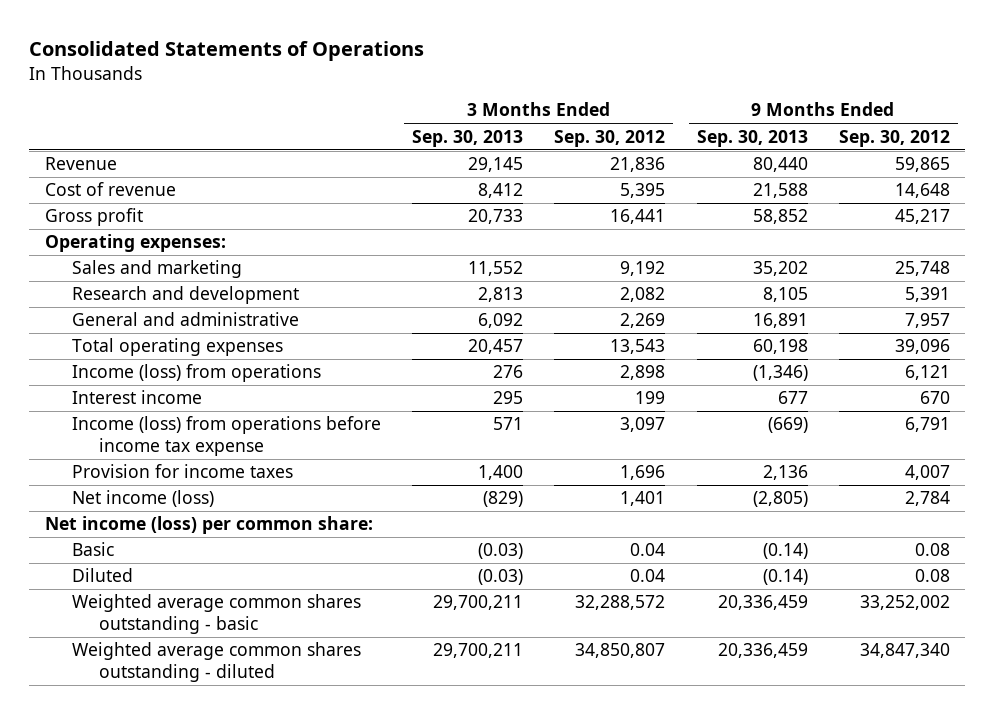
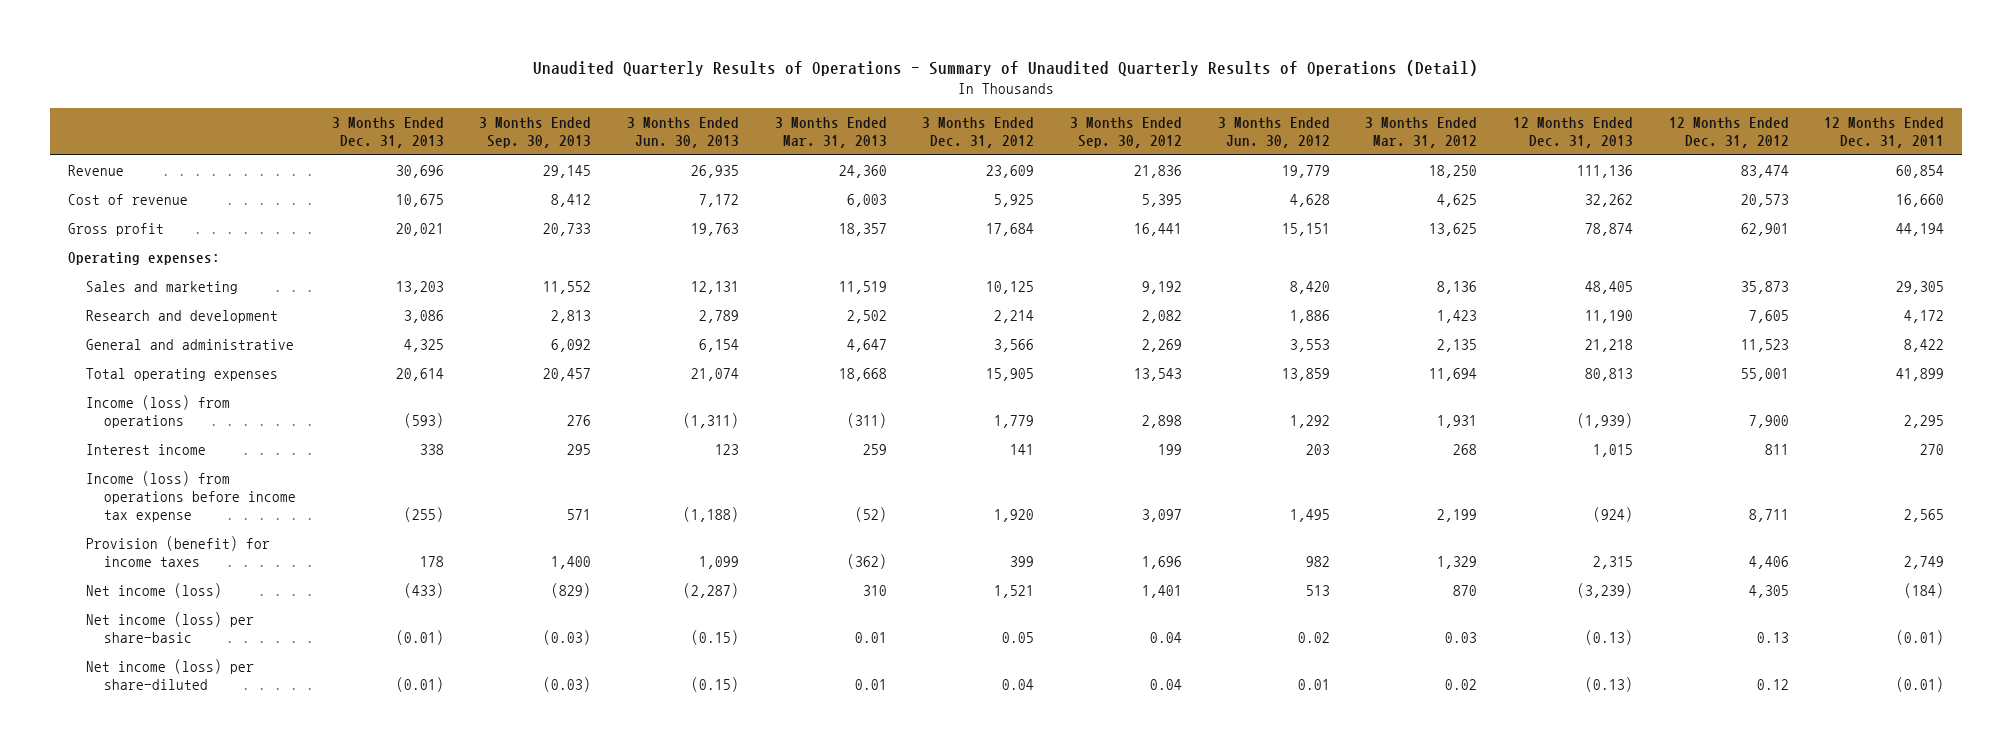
- Consolidated Statements of Operations
+ Unaudited Quarterly Results of Operations - Summary of Unaudited Quarterly Results of Operations (Detail)
- | 3 Months Ended Sep. 30, 2013 | 3 Months Ended Sep. 30, 2012 | 9 Months Ended Sep. 30, 2013 | 9 Months Ended Sep. 30, 2012
+ | 3 Months Ended Dec. 31, 2013 | 3 Months Ended Sep. 30, 2013 | 3 Months Ended Jun. 30, 2013 | 3 Months Ended Mar. 31, 2013 | 3 Months Ended Dec. 31, 2012 | 3 Months Ended Sep. 30, 2012 | 3 Months Ended Jun. 30, 2012 | 3 Months Ended Mar. 31, 2012 | 12 Months Ended Dec. 31, 2013 | 12 Months Ended Dec. 31, 2012 | 12 Months Ended Dec. 31, 2011
- Provision for income taxes | 1,400 | 1,696 | 2,136 | 4,007
+ Provision (benefit) for income taxes | 178 | 1,400 | 1,099 | (362) | 399 | 1,696 | 982 | 1,329 | 2,315 | 4,406 | 2,749
- Net income (loss) per common share:
- Basic | (0.03) | 0.04 | (0.14) | 0.08
- Diluted | (0.03) | 0.04 | (0.14) | 0.08
- Weighted average common shares outstanding - basic | 29,700,211 | 32,288,572 | 20,336,459 | 33,252,002
- Weighted average common shares outstanding - diluted | 29,700,211 | 34,850,807 | 20,336,459 | 34,847,340
+ Net income (loss) per share-basic | (0.01) | (0.03) | (0.15) | 0.01 | 0.05 | 0.04 | 0.02 | 0.03 | (0.13) | 0.13 | (0.01)
+ Net income (loss) per share-diluted | (0.01) | (0.03) | (0.15) | 0.01 | 0.04 | 0.04 | 0.01 | 0.02 | (0.13) | 0.12 | (0.01)

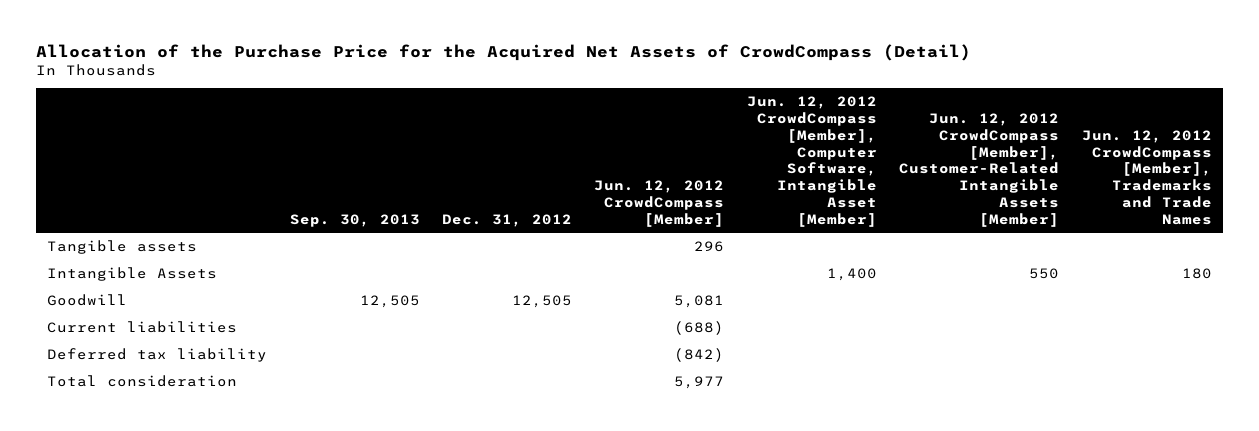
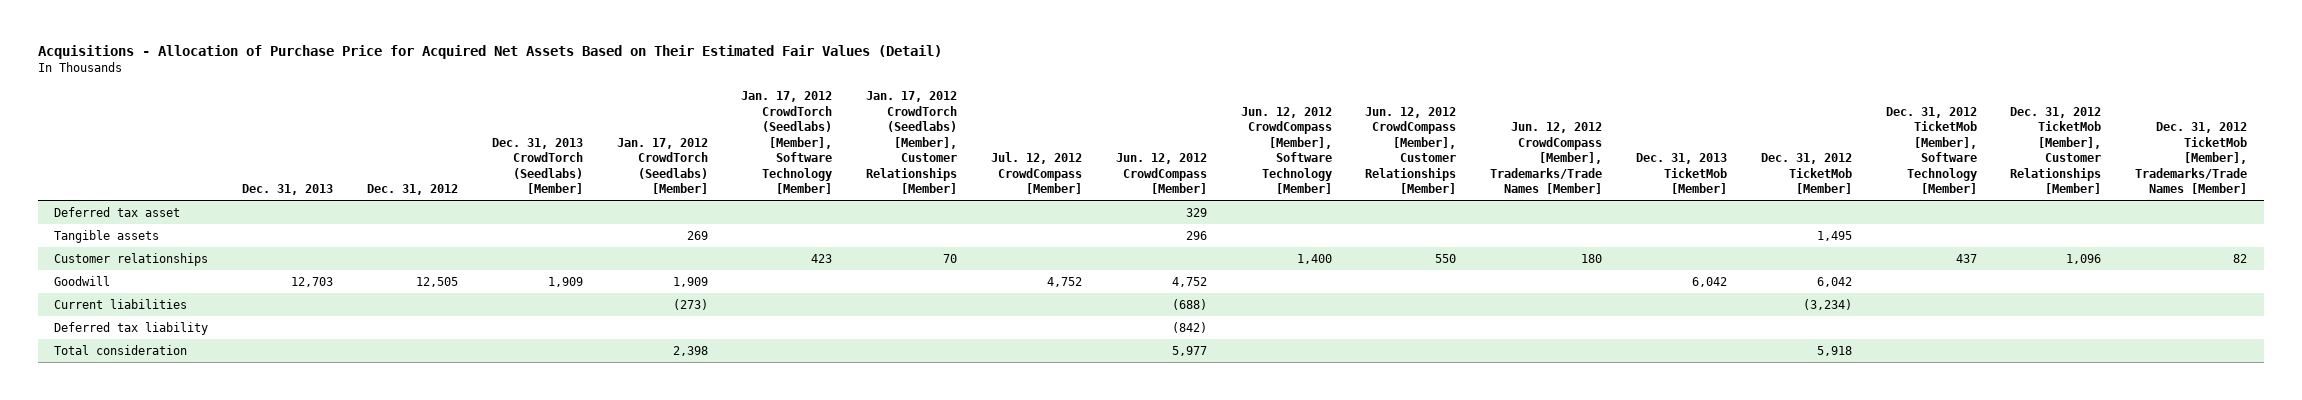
- Allocation of the Purchase Price for the Acquired Net Assets of CrowdCompass (Detail)
+ Acquisitions - Allocation of Purchase Price for Acquired Net Assets Based on Their Estimated Fair Values (Detail)
- | Sep. 30, 2013 | Dec. 31, 2012 | Jun. 12, 2012 CrowdCompass [Member] | Jun. 12, 2012 CrowdCompass [Member], Computer Software, Intangible Asset [Member] | Jun. 12, 2012 CrowdCompass [Member], Customer-Related Intangible Assets [Member] | Jun. 12, 2012 CrowdCompass [Member], Trademarks and Trade Names
+ | Dec. 31, 2013 | Dec. 31, 2012 | Dec. 31, 2013 CrowdTorch (Seedlabs) [Member] | Jan. 17, 2012 CrowdTorch (Seedlabs) [Member] | Jan. 17, 2012 CrowdTorch (Seedlabs) [Member], Software Technology [Member] | Jan. 17, 2012 CrowdTorch (Seedlabs) [Member], Customer Relationships [Member] | Jul. 12, 2012 CrowdCompass [Member] | Jun. 12, 2012 CrowdCompass [Member] | Jun. 12, 2012 CrowdCompass [Member], Software Technology [Member] | Jun. 12, 2012 CrowdCompass [Member], Customer Relationships [Member] | Jun. 12, 2012 CrowdCompass [Member], Trademarks/Trade Names [Member] | Dec. 31, 2013 TicketMob [Member] | Dec. 31, 2012 TicketMob [Member] | Dec. 31, 2012 TicketMob [Member], Software Technology [Member] | Dec. 31, 2012 TicketMob [Member], Customer Relationships [Member] | Dec. 31, 2012 TicketMob [Member], Trademarks/Trade Names [Member]
+ Deferred tax asset | | | | | | | | 329 | | | | | | | |
- Intangible Assets | | | | 1,400 | 550 | 180
- Goodwill | 12,505 | 12,505 | 5,081 | | |
+ Customer relationships | | | | | 423 | 70 | | | 1,400 | 550 | 180 | | | 437 | 1,096 | 82
+ Goodwill | 12,703 | 12,505 | 1,909 | 1,909 | | | 4,752 | 4,752 | | | | 6,042 | 6,042 | | |

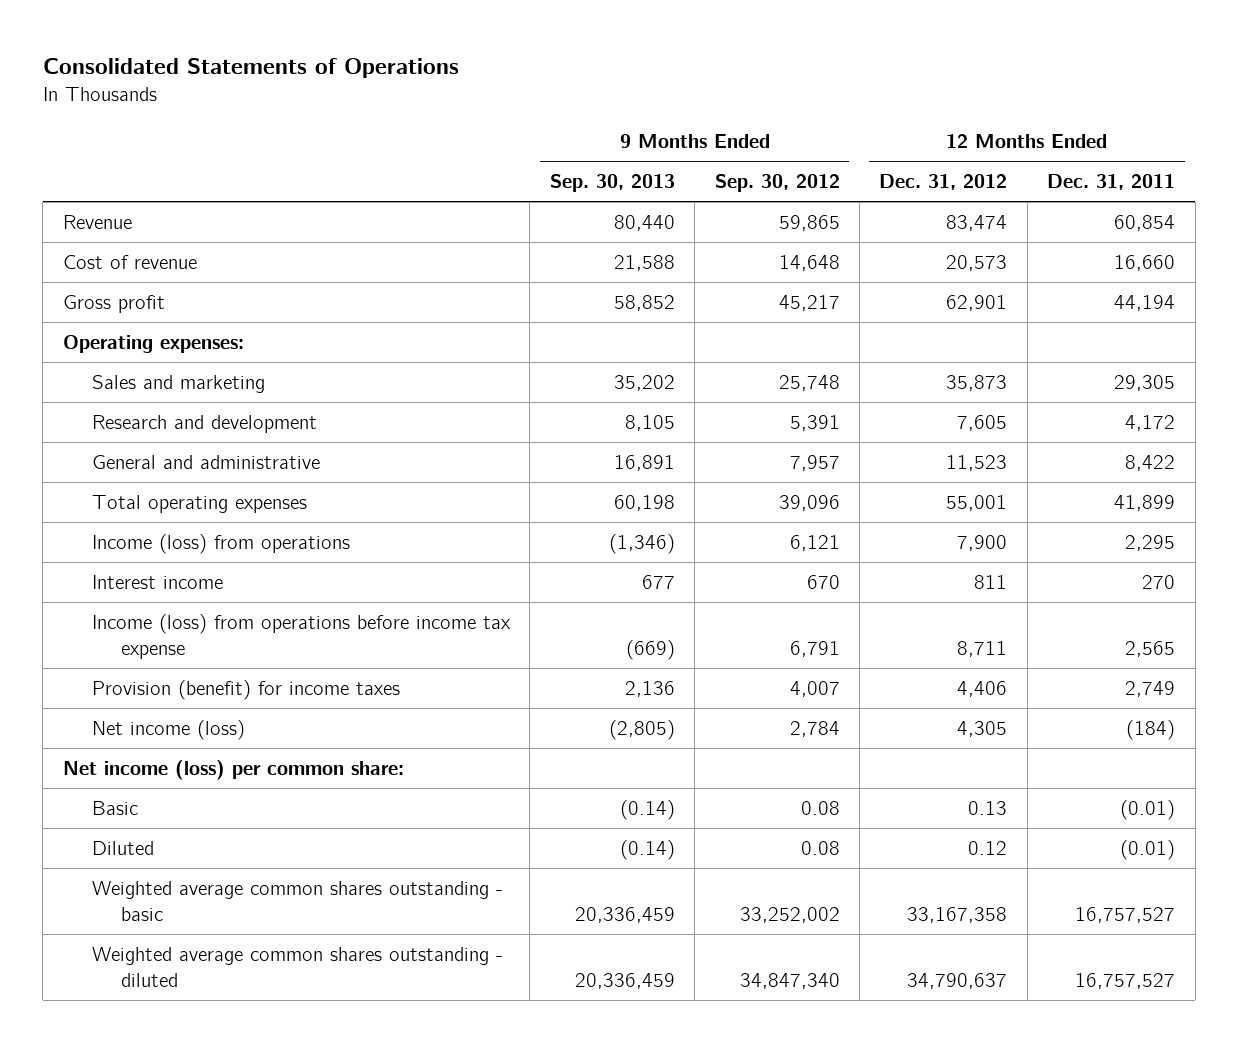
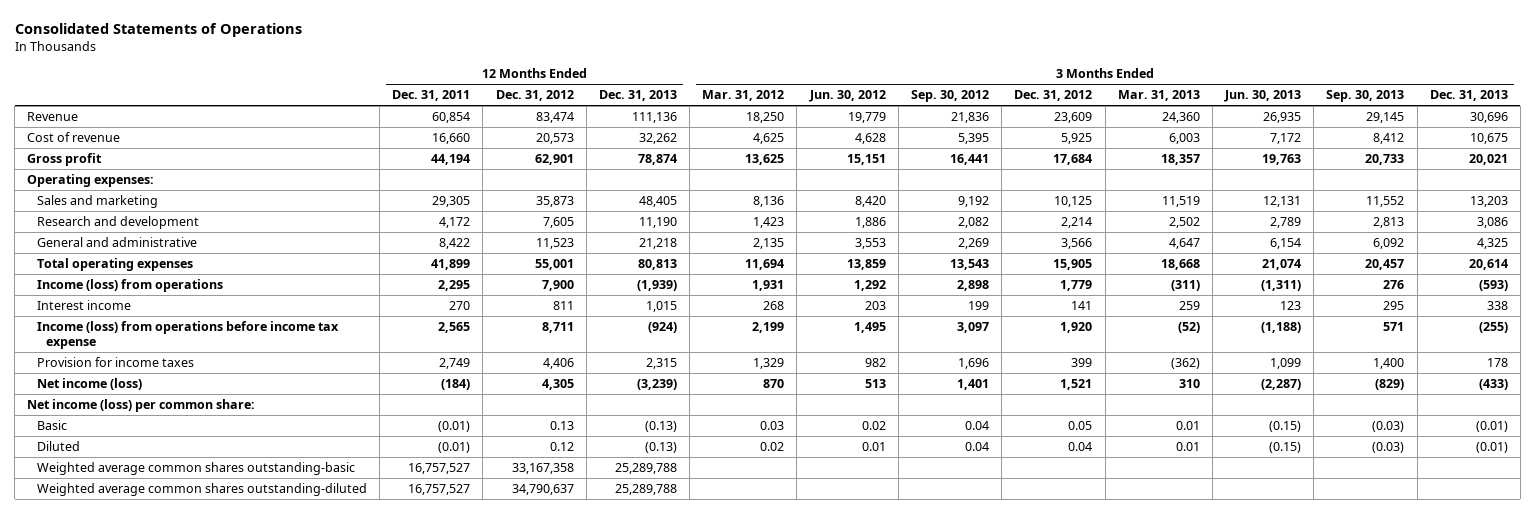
- | 9 Months Ended Sep. 30, 2013 | 9 Months Ended Sep. 30, 2012 | 12 Months Ended Dec. 31, 2012 | 12 Months Ended Dec. 31, 2011
+ | 12 Months Ended Dec. 31, 2011 | 12 Months Ended Dec. 31, 2012 | 12 Months Ended Dec. 31, 2013 | 3 Months Ended Mar. 31, 2012 | 3 Months Ended Jun. 30, 2012 | 3 Months Ended Sep. 30, 2012 | 3 Months Ended Dec. 31, 2012 | 3 Months Ended Mar. 31, 2013 | 3 Months Ended Jun. 30, 2013 | 3 Months Ended Sep. 30, 2013 | 3 Months Ended Dec. 31, 2013
- Provision (benefit) for income taxes | 2,136 | 4,007 | 4,406 | 2,749
+ Provision for income taxes | 2,749 | 4,406 | 2,315 | 1,329 | 982 | 1,696 | 399 | (362) | 1,099 | 1,400 | 178
- Weighted average common shares outstanding - basic | 20,336,459 | 33,252,002 | 33,167,358 | 16,757,527
- Weighted average common shares outstanding - diluted | 20,336,459 | 34,847,340 | 34,790,637 | 16,757,527
+ Weighted average common shares outstanding-basic | 16,757,527 | 33,167,358 | 25,289,788 | | | | | | | |
+ Weighted average common shares outstanding-diluted | 16,757,527 | 34,790,637 | 25,289,788 | | | | | | | |

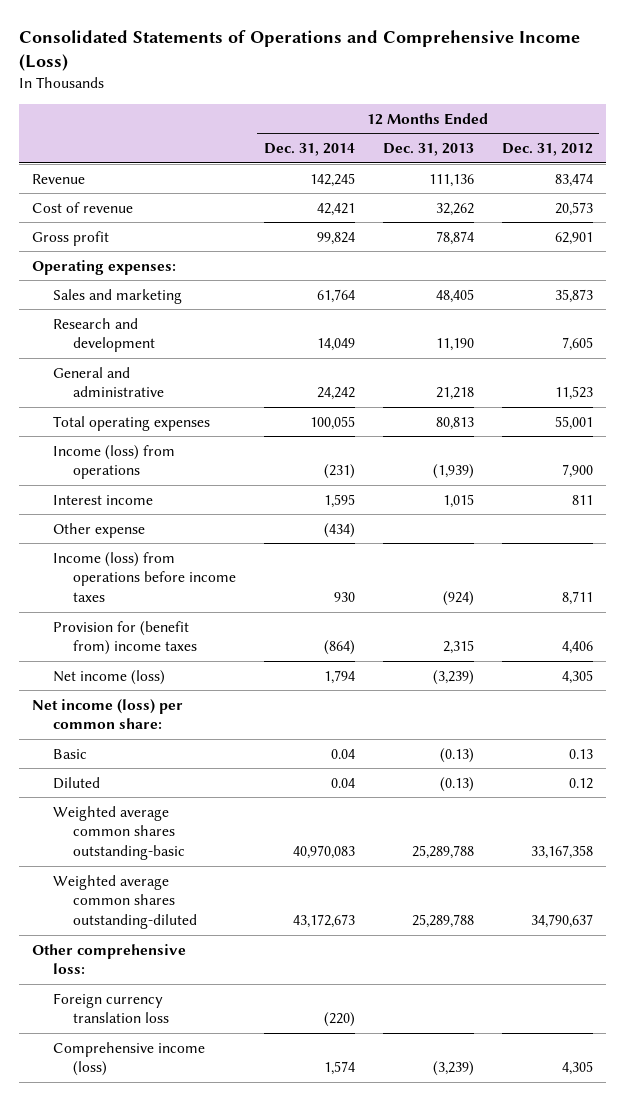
- Consolidated Statements of Operations
+ Consolidated Statements of Operations and Comprehensive Income (Loss)
- | 12 Months Ended Dec. 31, 2011 | 12 Months Ended Dec. 31, 2012 | 12 Months Ended Dec. 31, 2013 | 3 Months Ended Mar. 31, 2012 | 3 Months Ended Jun. 30, 2012 | 3 Months Ended Sep. 30, 2012 | 3 Months Ended Dec. 31, 2012 | 3 Months Ended Mar. 31, 2013 | 3 Months Ended Jun. 30, 2013 | 3 Months Ended Sep. 30, 2013 | 3 Months Ended Dec. 31, 2013
+ | 12 Months Ended Dec. 31, 2014 | 12 Months Ended Dec. 31, 2013 | 12 Months Ended Dec. 31, 2012
- Income (loss) from operations before income tax expense | 2,565 | 8,711 | (924) | 2,199 | 1,495 | 3,097 | 1,920 | (52) | (1,188) | 571 | (255)
- Provision for income taxes | 2,749 | 4,406 | 2,315 | 1,329 | 982 | 1,696 | 399 | (362) | 1,099 | 1,400 | 178
+ Other expense | (434) | |
+ Income (loss) from operations before income taxes | 930 | (924) | 8,711
+ Provision for (benefit from) income taxes | (864) | 2,315 | 4,406
+ Other comprehensive loss:
+ Foreign currency translation loss | (220) | |
+ Comprehensive income (loss) | 1,574 | (3,239) | 4,305

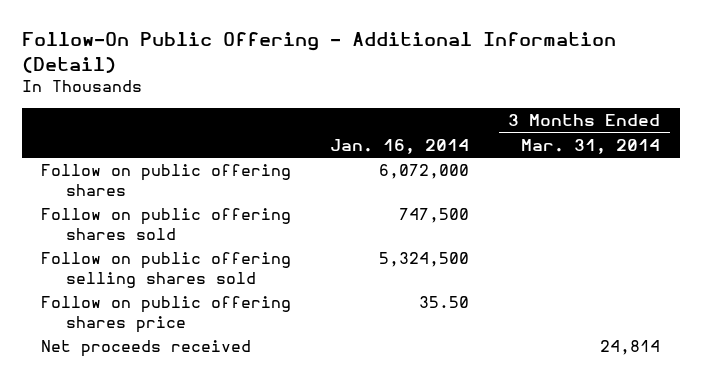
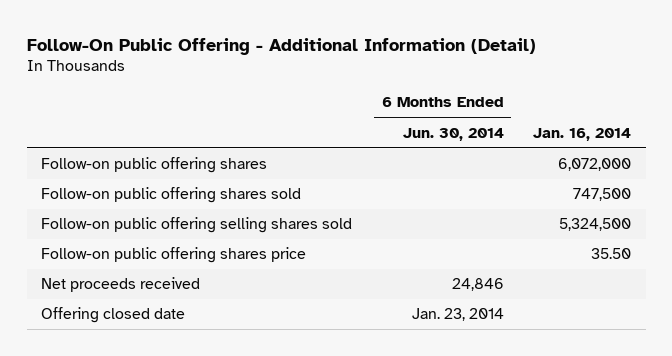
- | Jan. 16, 2014 | 3 Months Ended Mar. 31, 2014
+ | 6 Months Ended Jun. 30, 2014 | Jan. 16, 2014
- Follow on public offering shares | 6,072,000 |
- Follow on public offering shares sold | 747,500 |
- Follow on public offering selling shares sold | 5,324,500 |
- Follow on public offering shares price | 35.50 |
+ Follow-on public offering shares | | 6,072,000
+ Follow-on public offering shares sold | | 747,500
+ Follow-on public offering selling shares sold | | 5,324,500
+ Follow-on public offering shares price | | 35.50
+ Offering closed date | Jan. 23, 2014 |

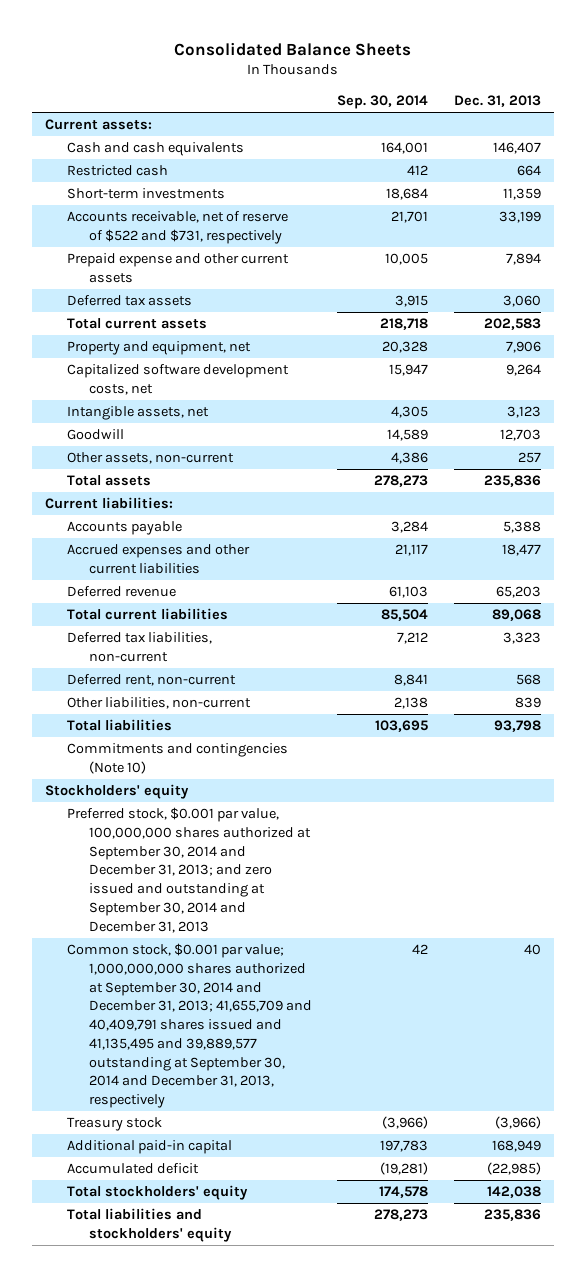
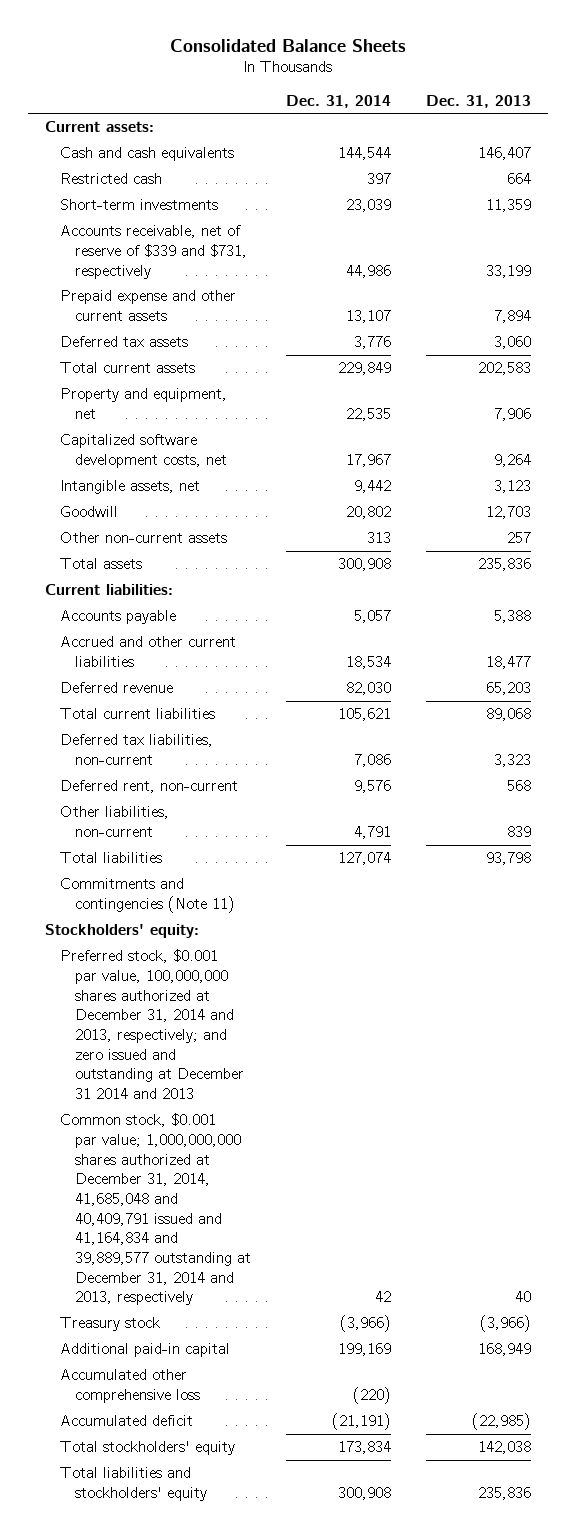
- | Sep. 30, 2014 | Dec. 31, 2013
+ | Dec. 31, 2014 | Dec. 31, 2013
- Accounts receivable, net of reserve of $522 and $731, respectively | 21,701 | 33,199
+ Accounts receivable, net of reserve of $339 and $731, respectively | 44,986 | 33,199
- Other assets, non-current | 4,386 | 257
+ Other non-current assets | 313 | 257
- Accrued expenses and other current liabilities | 21,117 | 18,477
+ Accrued and other current liabilities | 18,534 | 18,477
- Commitments and contingencies (Note 10)
- Stockholders' equity
- Preferred stock, $0.001 par value, 100,000,000 shares authorized at September 30, 2014 and December 31, 2013; and zero issued and outstanding at September 30, 2014 and December 31, 2013
- Common stock, $0.001 par value; 1,000,000,000 shares authorized at September 30, 2014 and December 31, 2013; 41,655,709 and 40,409,791 shares issued and 41,135,495 and 39,889,577 outstanding at September 30, 2014 and December 31, 2013, respectively | 42 | 40
+ Commitments and contingencies (Note 11)
+ Stockholders' equity:
+ Preferred stock, $0.001 par value, 100,000,000 shares authorized at December 31, 2014 and 2013, respectively; and zero issued and outstanding at December 31 2014 and 2013
+ Common stock, $0.001 par value; 1,000,000,000 shares authorized at December 31, 2014, 41,685,048 and 40,409,791 issued and 41,164,834 and 39,889,577 outstanding at December 31, 2014 and 2013, respectively | 42 | 40
+ Accumulated other comprehensive loss | (220) |

